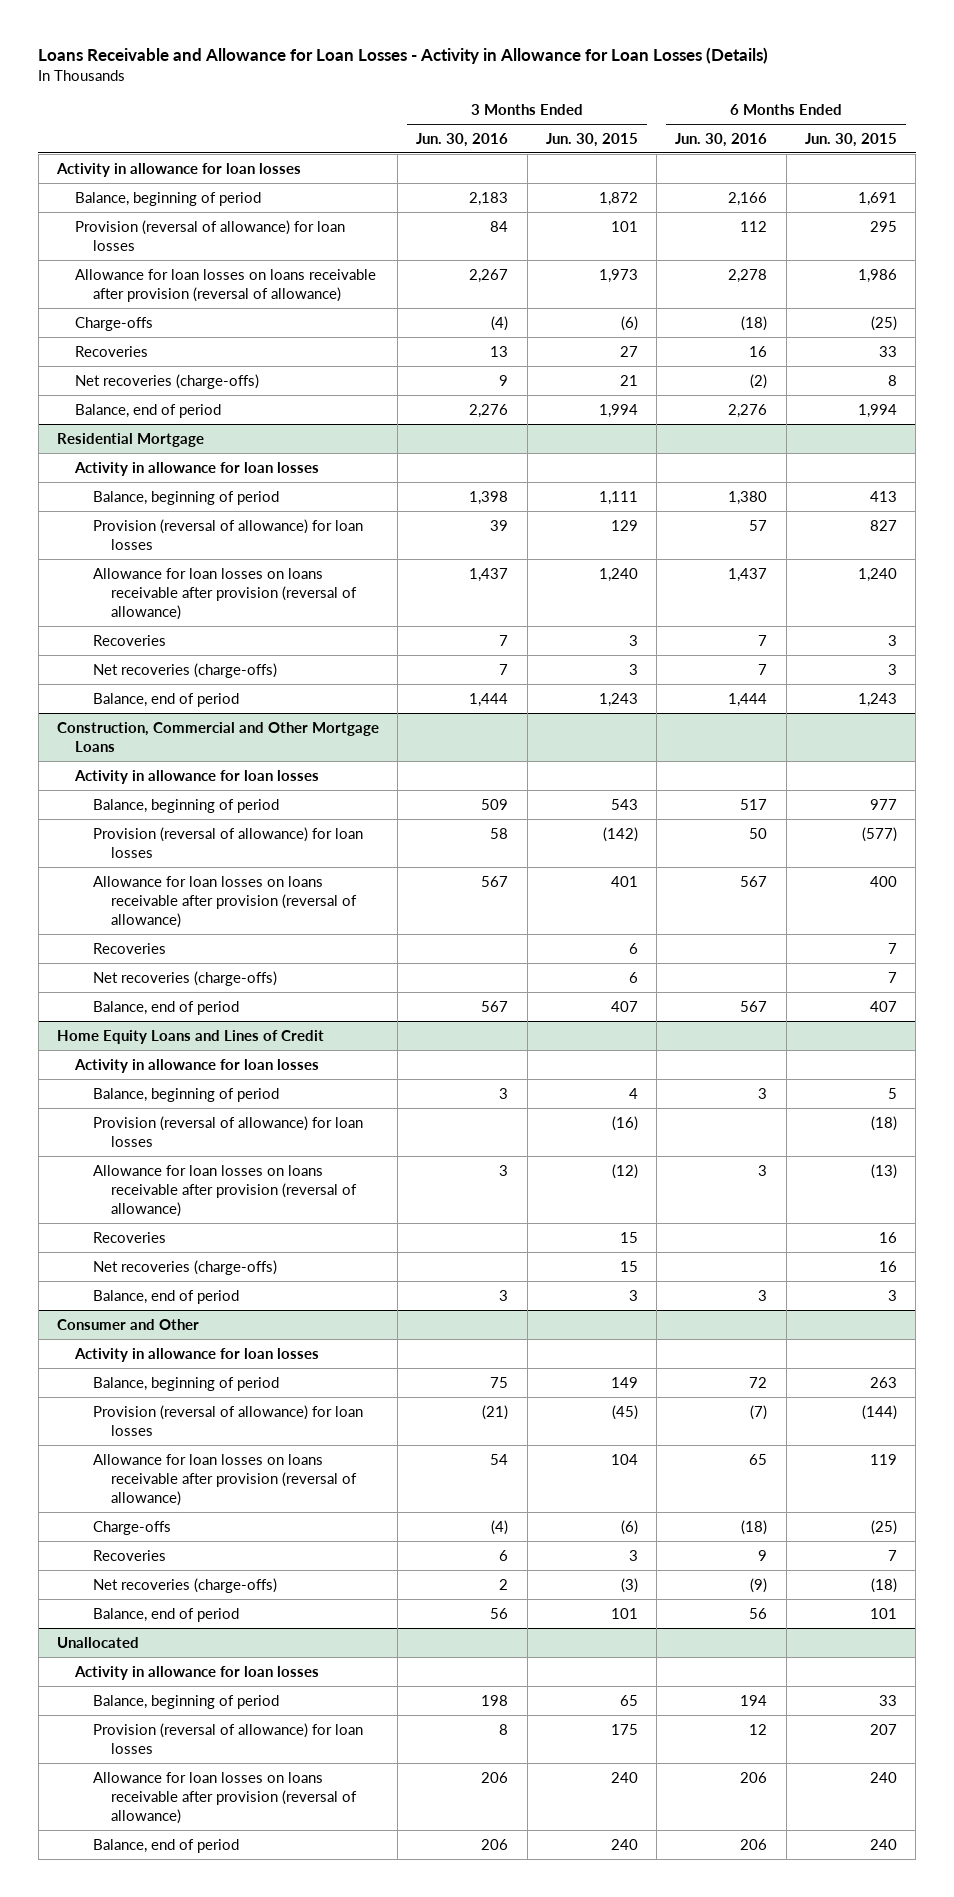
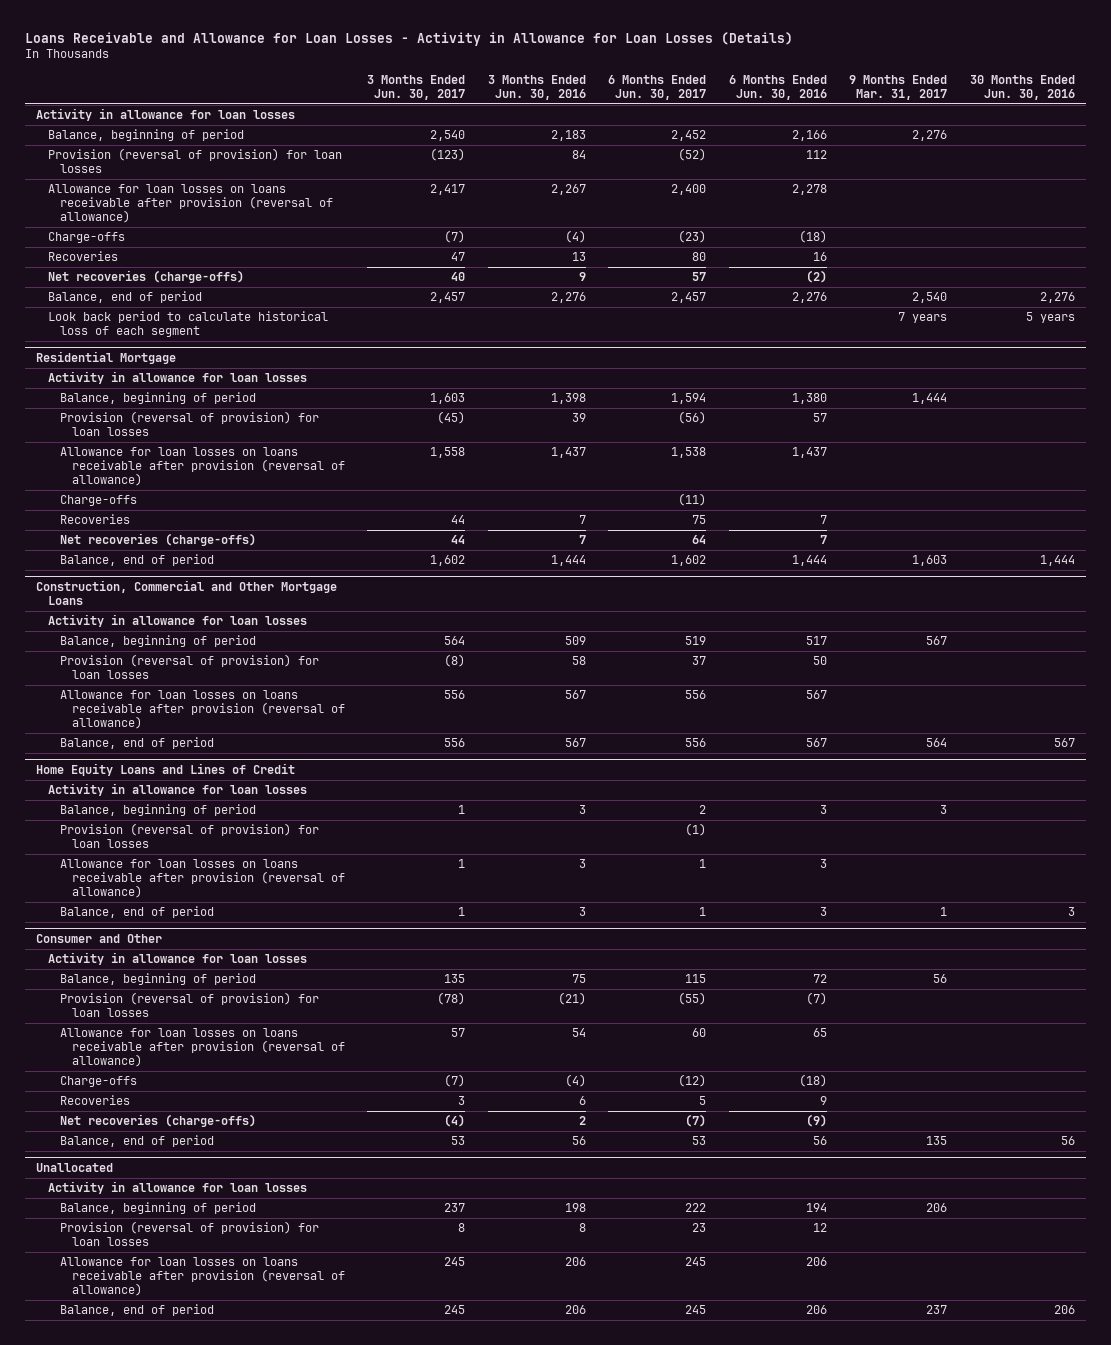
- | 3 Months Ended Jun. 30, 2016 | 3 Months Ended Jun. 30, 2015 | 6 Months Ended Jun. 30, 2016 | 6 Months Ended Jun. 30, 2015
+ | 3 Months Ended Jun. 30, 2017 | 3 Months Ended Jun. 30, 2016 | 6 Months Ended Jun. 30, 2017 | 6 Months Ended Jun. 30, 2016 | 9 Months Ended Mar. 31, 2017 | 30 Months Ended Jun. 30, 2016
- Provision (reversal of allowance) for loan losses | 84 | 101 | 112 | 295
+ Provision (reversal of provision) for loan losses | (123) | 84 | (52) | 112 | |
+ Look back period to calculate historical loss of each segment | | | | | 7 years | 5 years
@ Residential Mortgage
- Provision (reversal of allowance) for loan losses | 39 | 129 | 57 | 827
+ Provision (reversal of provision) for loan losses | (45) | 39 | (56) | 57 | |
+ Charge-offs | | | (11) | | |
@ Construction, Commercial and Other Mortgage Loans
- Provision (reversal of allowance) for loan losses | 58 | (142) | 50 | (577)
+ Provision (reversal of provision) for loan losses | (8) | 58 | 37 | 50 | |
- Recoveries | | 6 | | 7
- Net recoveries (charge-offs) | | 6 | | 7
@ Home Equity Loans and Lines of Credit
- Provision (reversal of allowance) for loan losses | | (16) | | (18)
+ Provision (reversal of provision) for loan losses | | | (1) | | |
- Recoveries | | 15 | | 16
- Net recoveries (charge-offs) | | 15 | | 16
@ Consumer and Other
- Provision (reversal of allowance) for loan losses | (21) | (45) | (7) | (144)
+ Provision (reversal of provision) for loan losses | (78) | (21) | (55) | (7) | |
@ Unallocated
- Provision (reversal of allowance) for loan losses | 8 | 175 | 12 | 207
+ Provision (reversal of provision) for loan losses | 8 | 8 | 23 | 12 | |

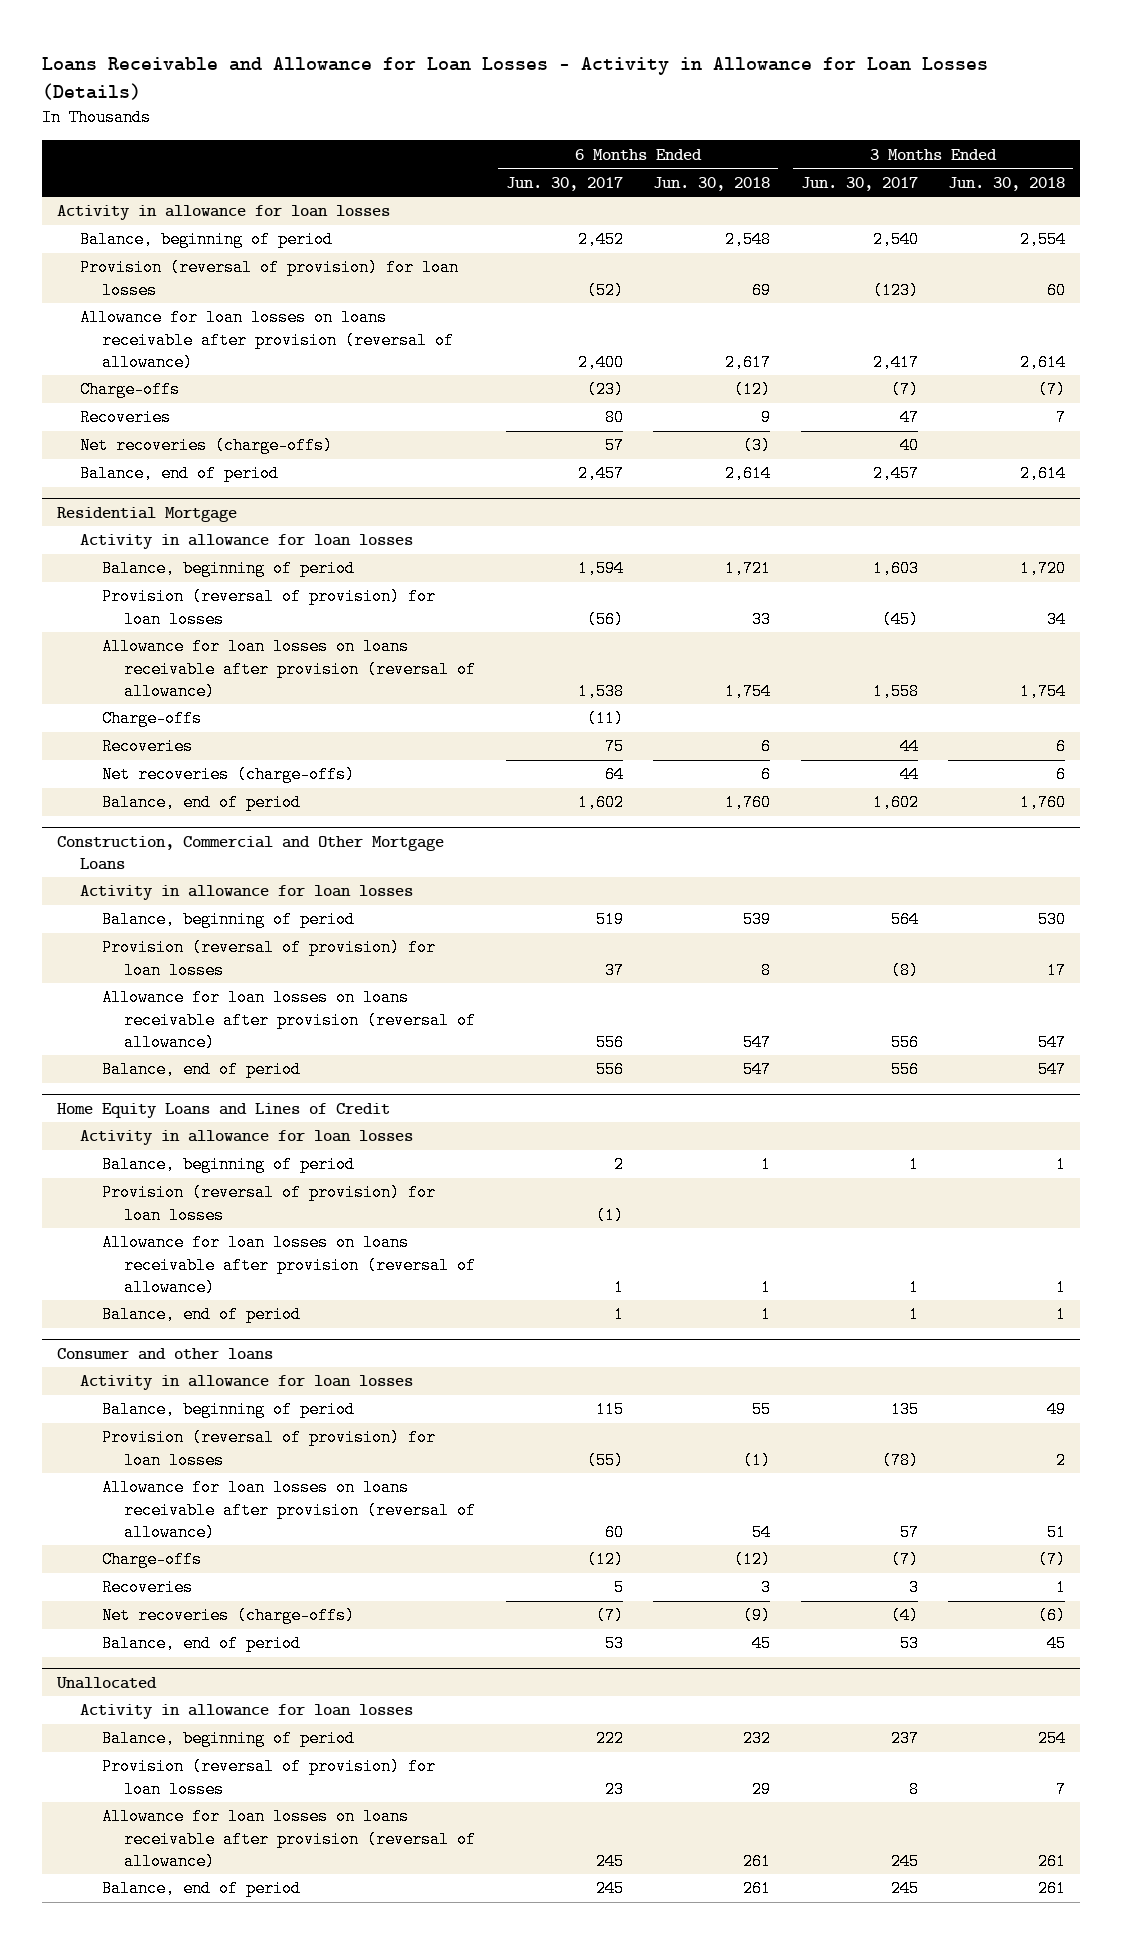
- | 3 Months Ended Jun. 30, 2017 | 3 Months Ended Jun. 30, 2016 | 6 Months Ended Jun. 30, 2017 | 6 Months Ended Jun. 30, 2016 | 9 Months Ended Mar. 31, 2017 | 30 Months Ended Jun. 30, 2016
+ | 6 Months Ended Jun. 30, 2017 | 6 Months Ended Jun. 30, 2018 | 3 Months Ended Jun. 30, 2017 | 3 Months Ended Jun. 30, 2018
- Look back period to calculate historical loss of each segment | | | | | 7 years | 5 years
- Consumer and Other
+ Consumer and other loans

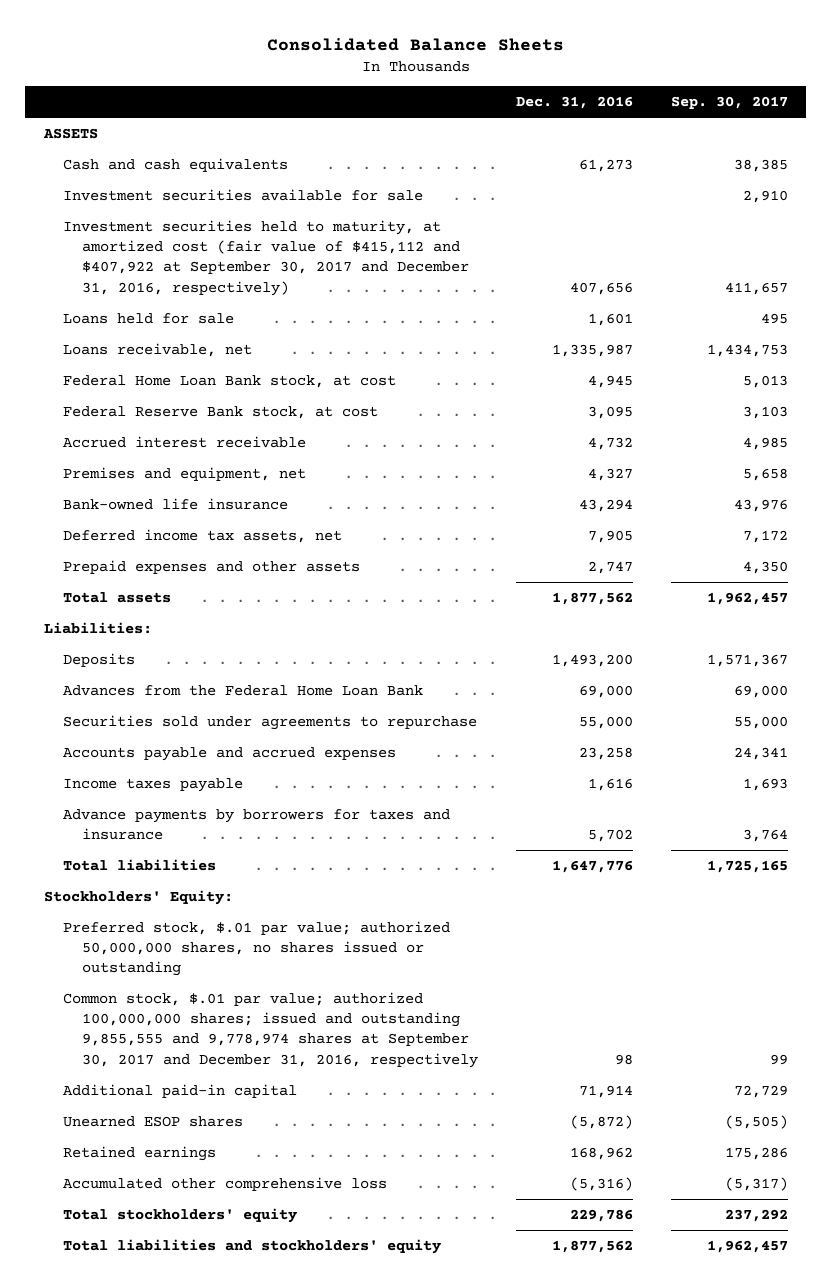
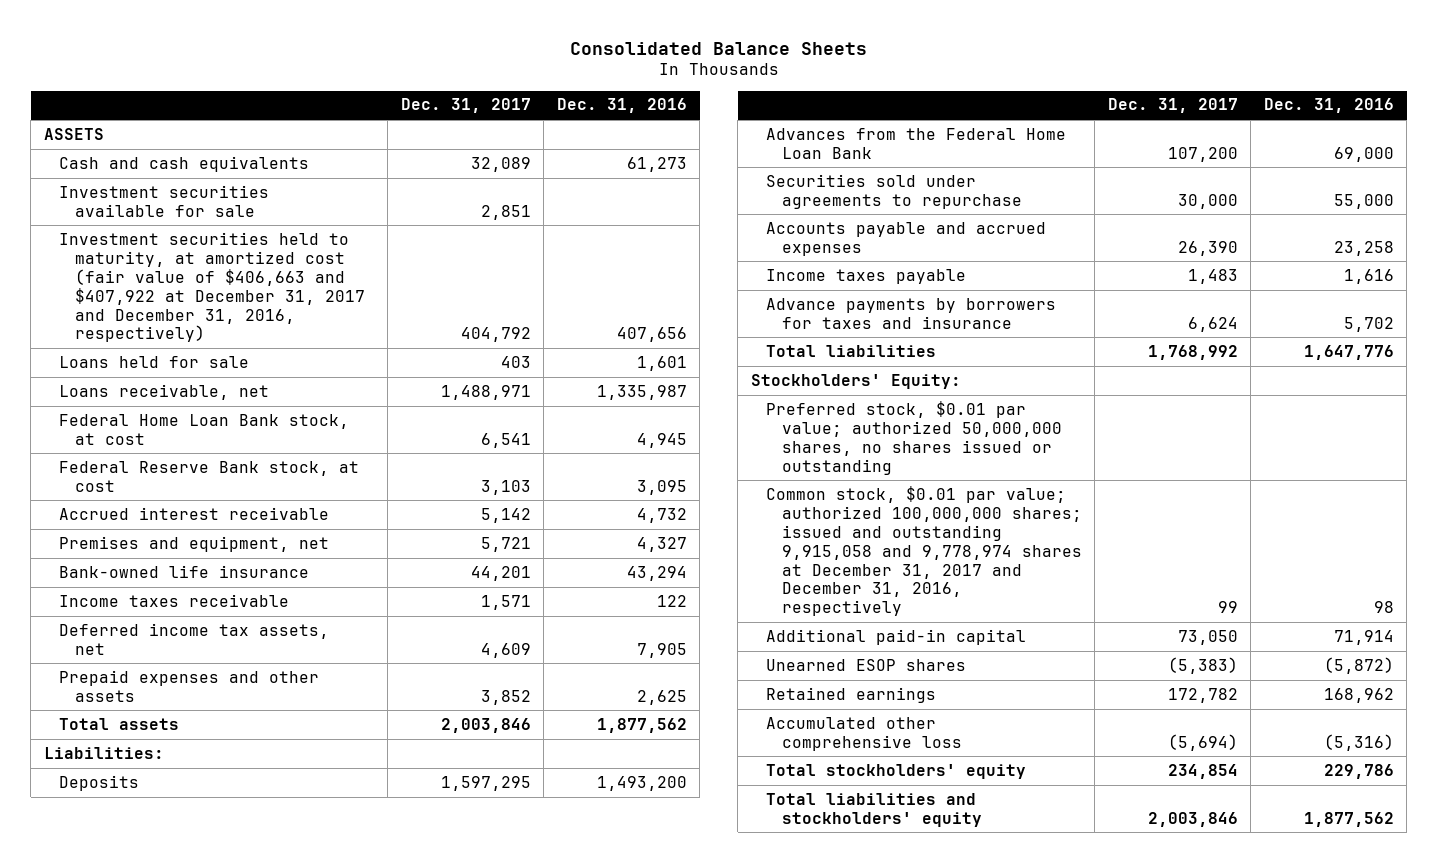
- | Dec. 31, 2016 | Sep. 30, 2017
+ | Dec. 31, 2017 | Dec. 31, 2016
- Investment securities held to maturity, at amortized cost (fair value of $415,112 and $407,922 at September 30, 2017 and December 31, 2016, respectively) | 407,656 | 411,657
+ Investment securities held to maturity, at amortized cost (fair value of $406,663 and $407,922 at December 31, 2017 and December 31, 2016, respectively) | 404,792 | 407,656
+ Income taxes receivable | 1,571 | 122
- Prepaid expenses and other assets | 2,747 | 4,350
+ Prepaid expenses and other assets | 3,852 | 2,625
- Preferred stock, $.01 par value; authorized 50,000,000 shares, no shares issued or outstanding
- Common stock, $.01 par value; authorized 100,000,000 shares; issued and outstanding 9,855,555 and 9,778,974 shares at September 30, 2017 and December 31, 2016, respectively | 98 | 99
+ Preferred stock, $0.01 par value; authorized 50,000,000 shares, no shares issued or outstanding
+ Common stock, $0.01 par value; authorized 100,000,000 shares; issued and outstanding 9,915,058 and 9,778,974 shares at December 31, 2017 and December 31, 2016, respectively | 99 | 98

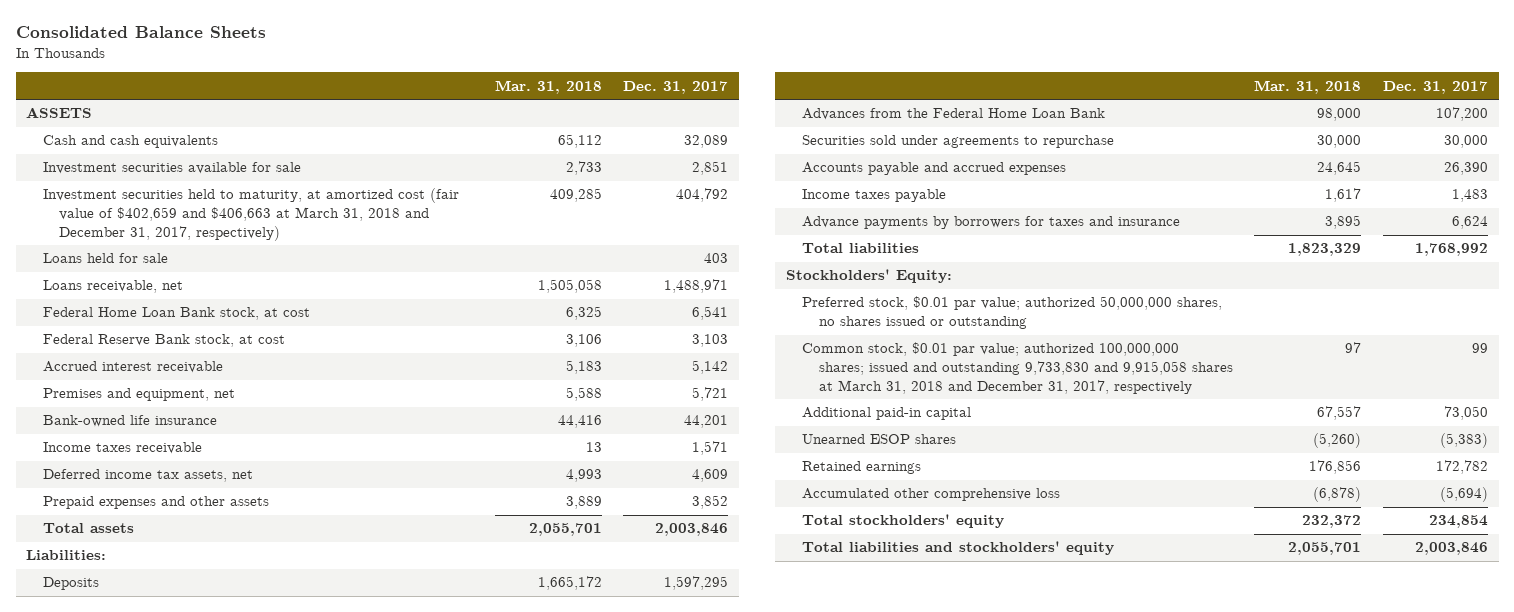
- | Dec. 31, 2017 | Dec. 31, 2016
+ | Mar. 31, 2018 | Dec. 31, 2017
- Investment securities held to maturity, at amortized cost (fair value of $406,663 and $407,922 at December 31, 2017 and December 31, 2016, respectively) | 404,792 | 407,656
+ Investment securities held to maturity, at amortized cost (fair value of $402,659 and $406,663 at March 31, 2018 and December 31, 2017, respectively) | 409,285 | 404,792
- Common stock, $0.01 par value; authorized 100,000,000 shares; issued and outstanding 9,915,058 and 9,778,974 shares at December 31, 2017 and December 31, 2016, respectively | 99 | 98
+ Common stock, $0.01 par value; authorized 100,000,000 shares; issued and outstanding 9,733,830 and 9,915,058 shares at March 31, 2018 and December 31, 2017, respectively | 97 | 99

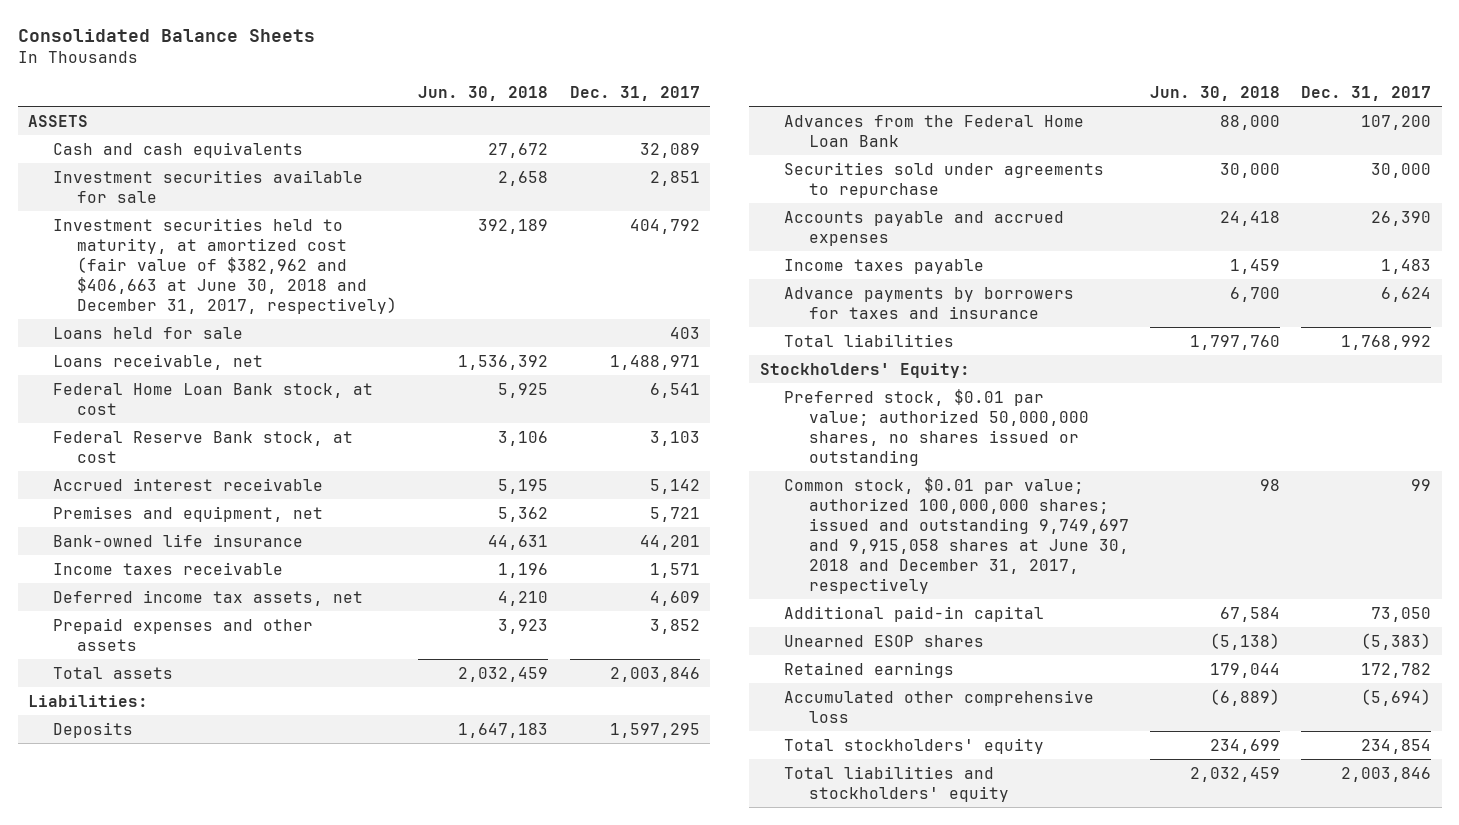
- | Mar. 31, 2018 | Dec. 31, 2017
+ | Jun. 30, 2018 | Dec. 31, 2017
- Investment securities held to maturity, at amortized cost (fair value of $402,659 and $406,663 at March 31, 2018 and December 31, 2017, respectively) | 409,285 | 404,792
+ Investment securities held to maturity, at amortized cost (fair value of $382,962 and $406,663 at June 30, 2018 and December 31, 2017, respectively) | 392,189 | 404,792
- Common stock, $0.01 par value; authorized 100,000,000 shares; issued and outstanding 9,733,830 and 9,915,058 shares at March 31, 2018 and December 31, 2017, respectively | 97 | 99
+ Common stock, $0.01 par value; authorized 100,000,000 shares; issued and outstanding 9,749,697 and 9,915,058 shares at June 30, 2018 and December 31, 2017, respectively | 98 | 99

